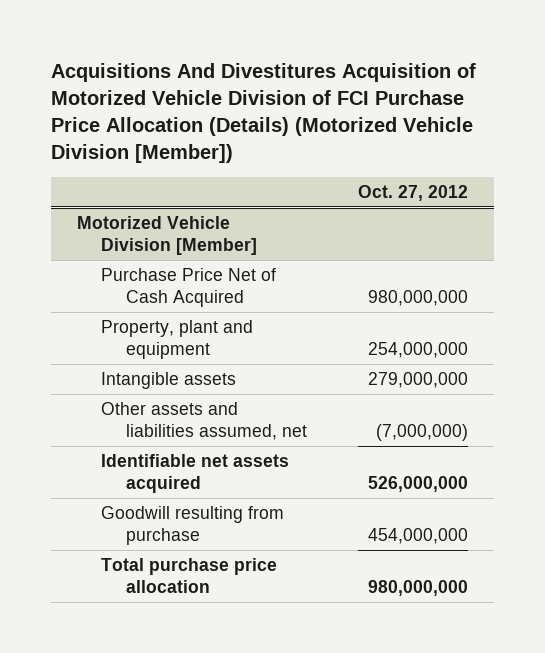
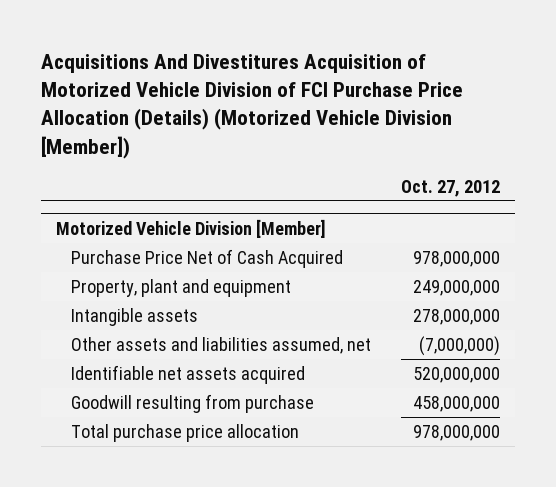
@ Motorized Vehicle Division [Member]
- Purchase Price Net of Cash Acquired | 980,000,000
- Property, plant and equipment | 254,000,000
- Intangible assets | 279,000,000
+ Purchase Price Net of Cash Acquired | 978,000,000
+ Property, plant and equipment | 249,000,000
+ Intangible assets | 278,000,000
- Identifiable net assets acquired | 526,000,000
- Goodwill resulting from purchase | 454,000,000
- Total purchase price allocation | 980,000,000
+ Identifiable net assets acquired | 520,000,000
+ Goodwill resulting from purchase | 458,000,000
+ Total purchase price allocation | 978,000,000

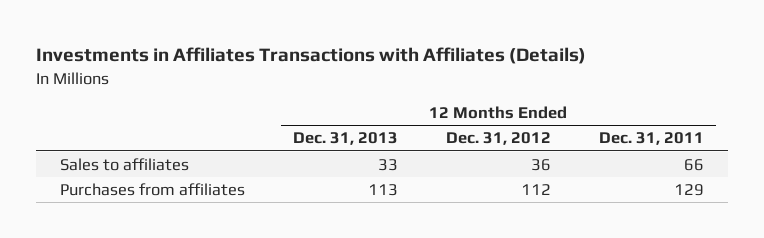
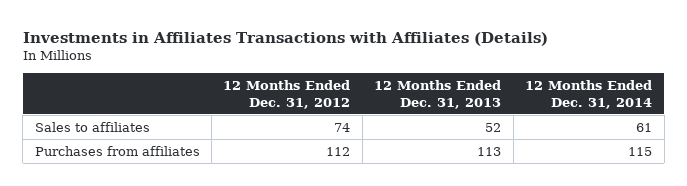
- | 12 Months Ended Dec. 31, 2013 | 12 Months Ended Dec. 31, 2012 | 12 Months Ended Dec. 31, 2011
+ | 12 Months Ended Dec. 31, 2012 | 12 Months Ended Dec. 31, 2013 | 12 Months Ended Dec. 31, 2014
- Sales to affiliates | 33 | 36 | 66
+ Sales to affiliates | 74 | 52 | 61

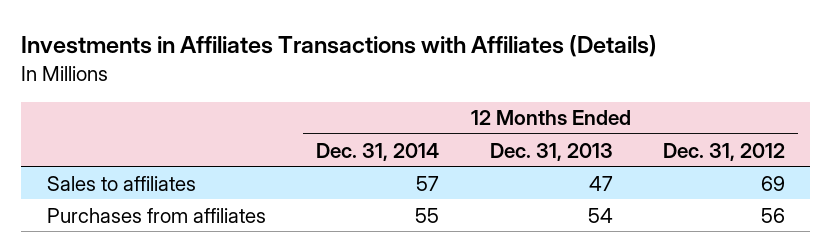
- | 12 Months Ended Dec. 31, 2012 | 12 Months Ended Dec. 31, 2013 | 12 Months Ended Dec. 31, 2014
+ | 12 Months Ended Dec. 31, 2014 | 12 Months Ended Dec. 31, 2013 | 12 Months Ended Dec. 31, 2012
- Sales to affiliates | 74 | 52 | 61
- Purchases from affiliates | 112 | 113 | 115
+ Sales to affiliates | 57 | 47 | 69
+ Purchases from affiliates | 55 | 54 | 56

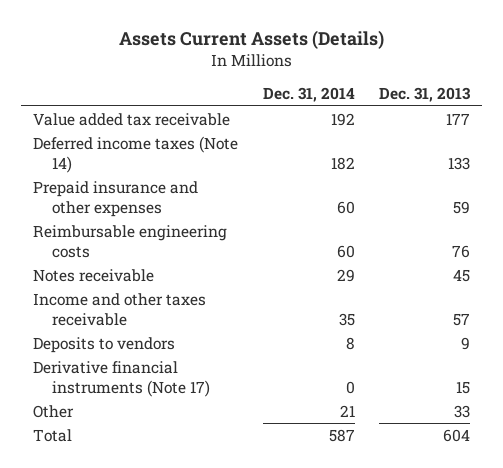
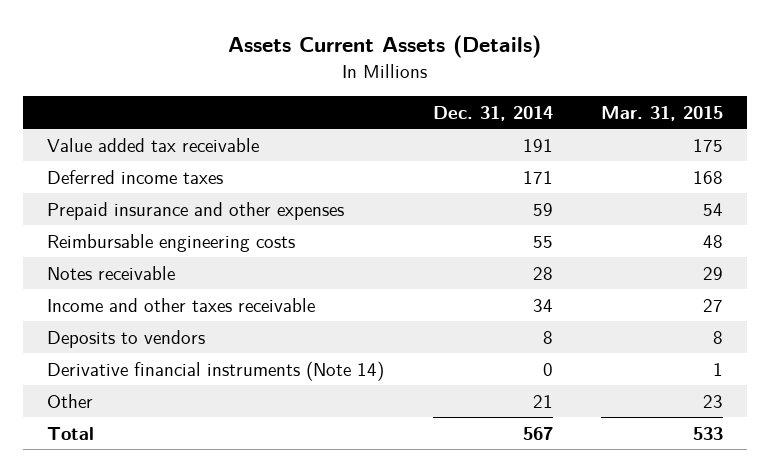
- | Dec. 31, 2014 | Dec. 31, 2013
+ | Dec. 31, 2014 | Mar. 31, 2015
- Value added tax receivable | 192 | 177
- Deferred income taxes (Note 14) | 182 | 133
- Prepaid insurance and other expenses | 60 | 59
- Reimbursable engineering costs | 60 | 76
- Notes receivable | 29 | 45
- Income and other taxes receivable | 35 | 57
+ Value added tax receivable | 191 | 175
+ Deferred income taxes | 171 | 168
+ Prepaid insurance and other expenses | 59 | 54
+ Reimbursable engineering costs | 55 | 48
+ Notes receivable | 28 | 29
+ Income and other taxes receivable | 34 | 27
- Derivative financial instruments (Note 17) | 0 | 15
+ Derivative financial instruments (Note 14) | 0 | 1
- Total | 587 | 604
+ Total | 567 | 533

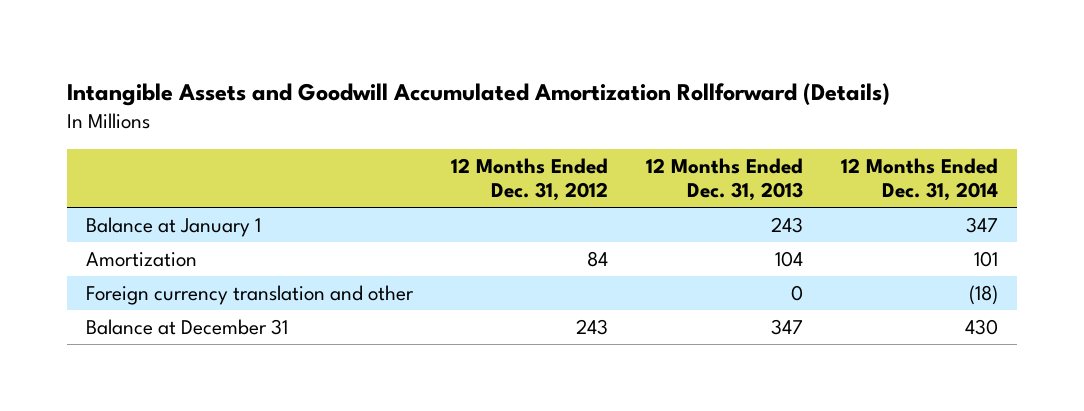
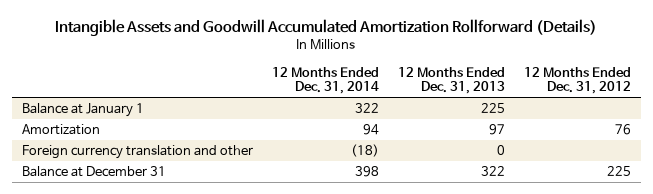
- | 12 Months Ended Dec. 31, 2012 | 12 Months Ended Dec. 31, 2013 | 12 Months Ended Dec. 31, 2014
+ | 12 Months Ended Dec. 31, 2014 | 12 Months Ended Dec. 31, 2013 | 12 Months Ended Dec. 31, 2012
- Balance at January 1 | | 243 | 347
- Amortization | 84 | 104 | 101
+ Balance at January 1 | 322 | 225 |
+ Amortization | 94 | 97 | 76
- Balance at December 31 | 243 | 347 | 430
+ Balance at December 31 | 398 | 322 | 225

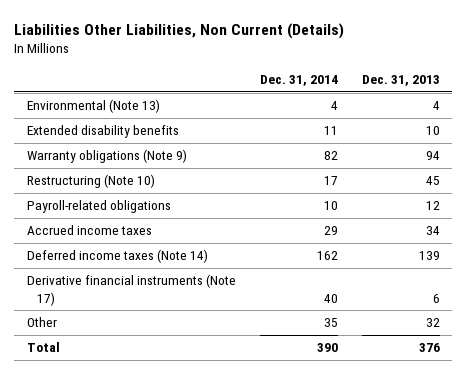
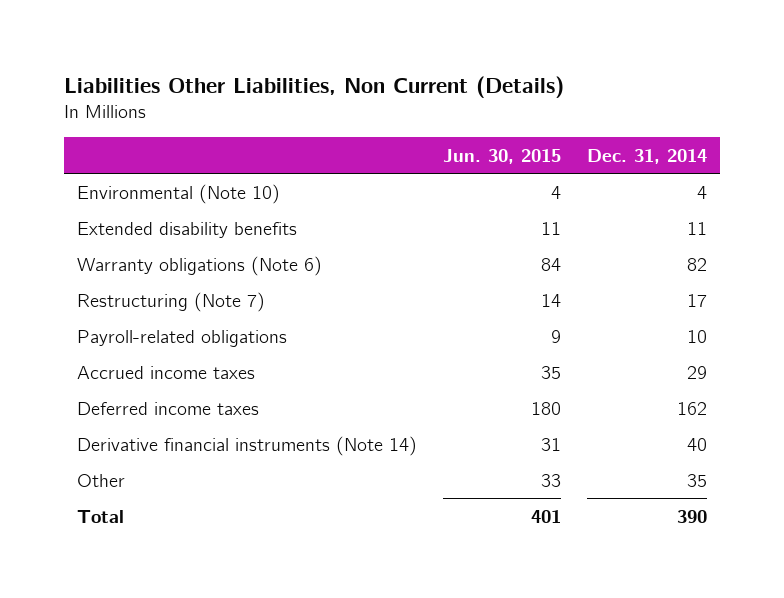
- | Dec. 31, 2014 | Dec. 31, 2013
+ | Jun. 30, 2015 | Dec. 31, 2014
- Environmental (Note 13) | 4 | 4
+ Environmental (Note 10) | 4 | 4
- Warranty obligations (Note 9) | 82 | 94
- Restructuring (Note 10) | 17 | 45
+ Warranty obligations (Note 6) | 84 | 82
+ Restructuring (Note 7) | 14 | 17
- Deferred income taxes (Note 14) | 162 | 139
- Derivative financial instruments (Note 17) | 40 | 6
+ Deferred income taxes | 180 | 162
+ Derivative financial instruments (Note 14) | 31 | 40

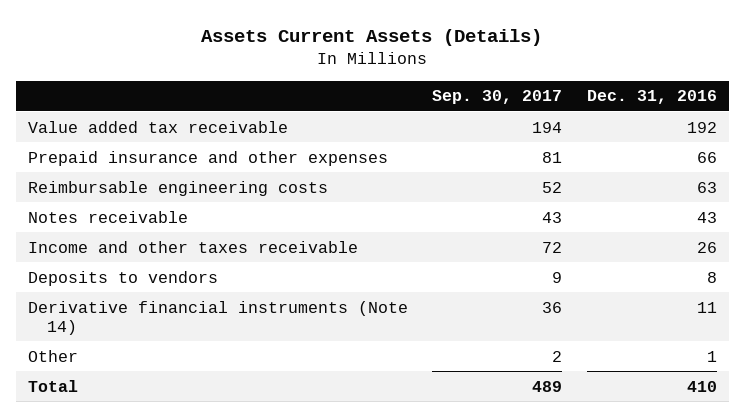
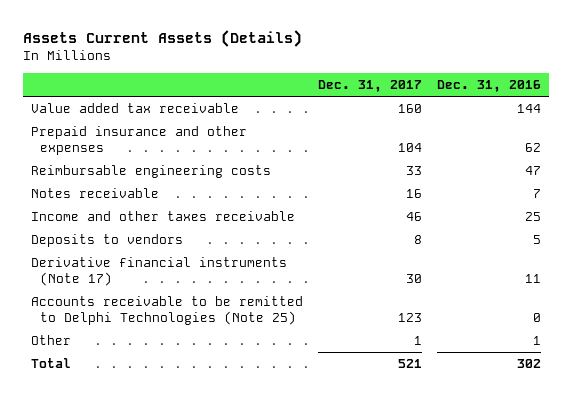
- | Sep. 30, 2017 | Dec. 31, 2016
+ | Dec. 31, 2017 | Dec. 31, 2016
- Value added tax receivable | 194 | 192
- Prepaid insurance and other expenses | 81 | 66
- Reimbursable engineering costs | 52 | 63
- Notes receivable | 43 | 43
- Income and other taxes receivable | 72 | 26
- Deposits to vendors | 9 | 8
- Derivative financial instruments (Note 14) | 36 | 11
+ Value added tax receivable | 160 | 144
+ Prepaid insurance and other expenses | 104 | 62
+ Reimbursable engineering costs | 33 | 47
+ Notes receivable | 16 | 7
+ Income and other taxes receivable | 46 | 25
+ Deposits to vendors | 8 | 5
+ Derivative financial instruments (Note 17) | 30 | 11
+ Accounts receivable to be remitted to Delphi Technologies (Note 25) | 123 | 0
- Total | 489 | 410
+ Total | 521 | 302

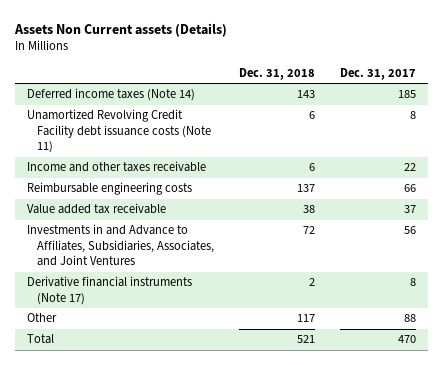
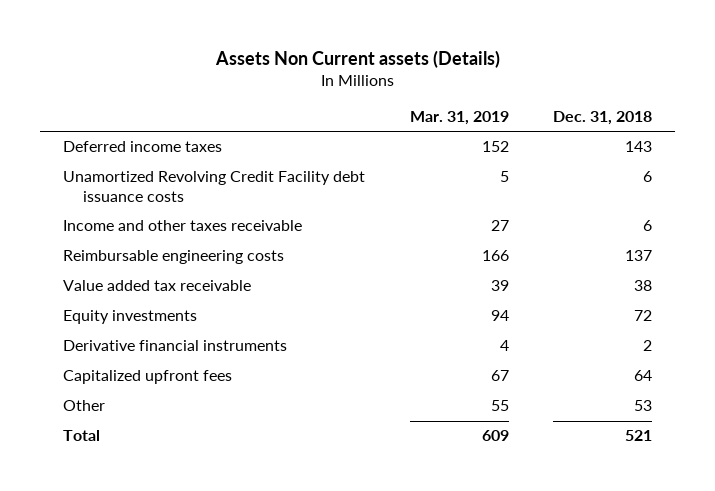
- | Dec. 31, 2018 | Dec. 31, 2017
+ | Mar. 31, 2019 | Dec. 31, 2018
- Deferred income taxes (Note 14) | 143 | 185
- Unamortized Revolving Credit Facility debt issuance costs (Note 11) | 6 | 8
+ Deferred income taxes | 152 | 143
+ Unamortized Revolving Credit Facility debt issuance costs | 5 | 6
- Investments in and Advance to Affiliates, Subsidiaries, Associates, and Joint Ventures | 72 | 56
- Derivative financial instruments (Note 17) | 2 | 8
- Other | 117 | 88
+ Equity investments | 94 | 72
+ Derivative financial instruments | 4 | 2
+ Capitalized upfront fees | 67 | 64
+ Other | 55 | 53

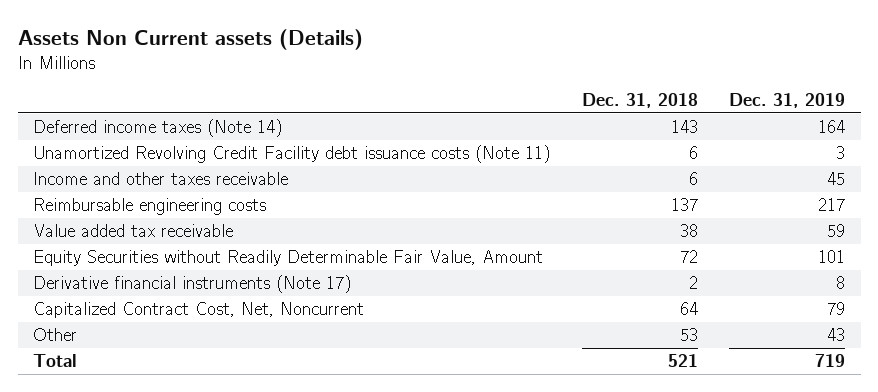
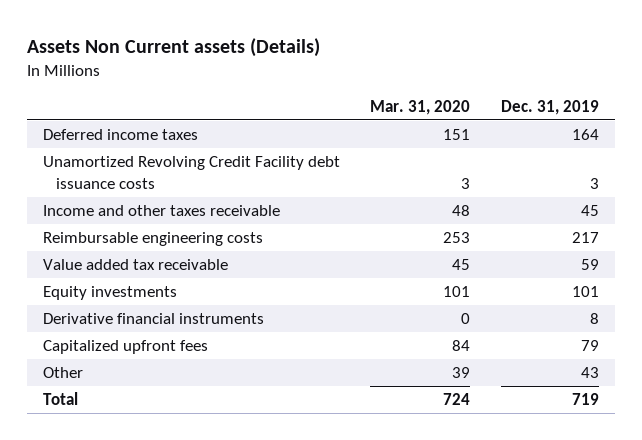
- | Dec. 31, 2018 | Dec. 31, 2019
+ | Mar. 31, 2020 | Dec. 31, 2019
- Deferred income taxes (Note 14) | 143 | 164
- Unamortized Revolving Credit Facility debt issuance costs (Note 11) | 6 | 3
+ Deferred income taxes | 151 | 164
+ Unamortized Revolving Credit Facility debt issuance costs | 3 | 3
- Equity Securities without Readily Determinable Fair Value, Amount | 72 | 101
- Derivative financial instruments (Note 17) | 2 | 8
- Capitalized Contract Cost, Net, Noncurrent | 64 | 79
+ Equity investments | 101 | 101
+ Derivative financial instruments | 0 | 8
+ Capitalized upfront fees | 84 | 79

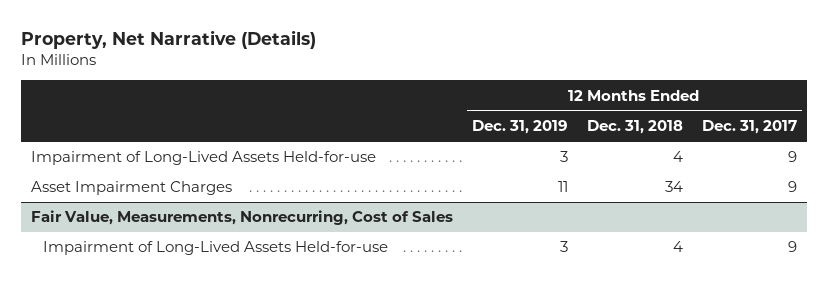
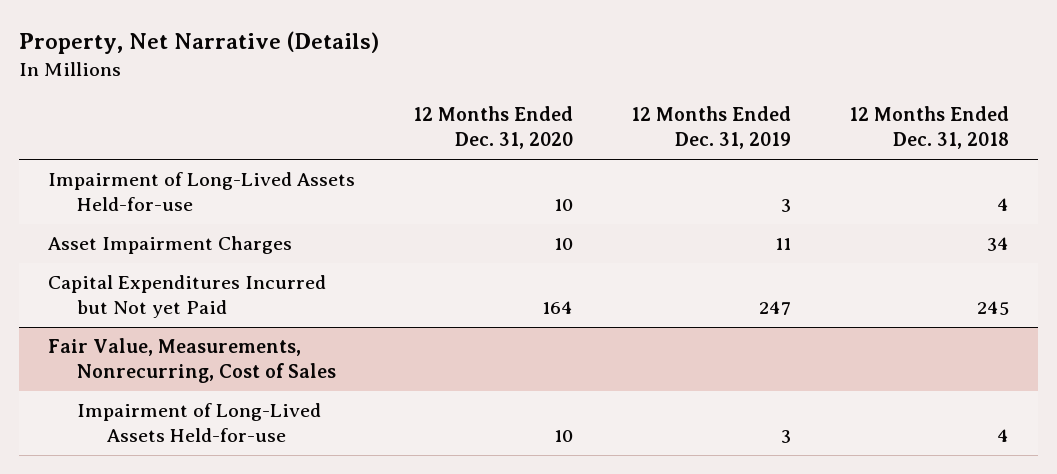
- | 12 Months Ended Dec. 31, 2019 | 12 Months Ended Dec. 31, 2018 | 12 Months Ended Dec. 31, 2017
+ | 12 Months Ended Dec. 31, 2020 | 12 Months Ended Dec. 31, 2019 | 12 Months Ended Dec. 31, 2018
+ Capital Expenditures Incurred but Not yet Paid | 164 | 247 | 245

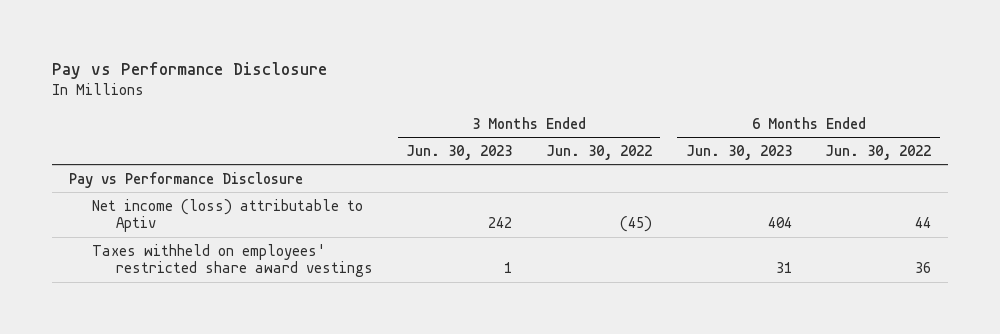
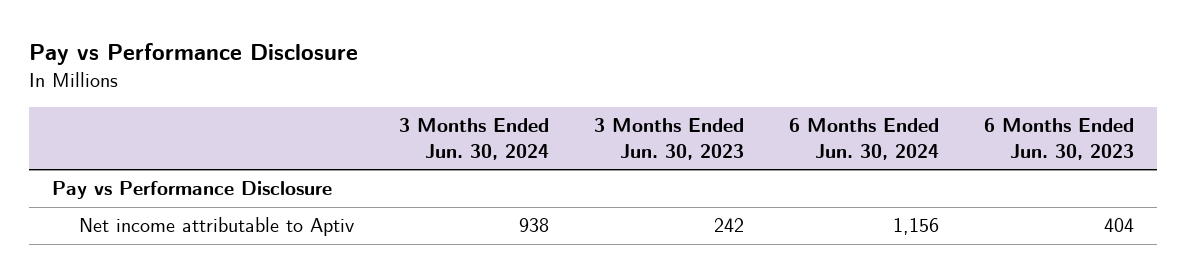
- | 3 Months Ended Jun. 30, 2023 | 3 Months Ended Jun. 30, 2022 | 6 Months Ended Jun. 30, 2023 | 6 Months Ended Jun. 30, 2022
+ | 3 Months Ended Jun. 30, 2024 | 3 Months Ended Jun. 30, 2023 | 6 Months Ended Jun. 30, 2024 | 6 Months Ended Jun. 30, 2023
- Net income (loss) attributable to Aptiv | 242 | (45) | 404 | 44
- Taxes withheld on employees' restricted share award vestings | 1 | | 31 | 36
+ Net income attributable to Aptiv | 938 | 242 | 1,156 | 404

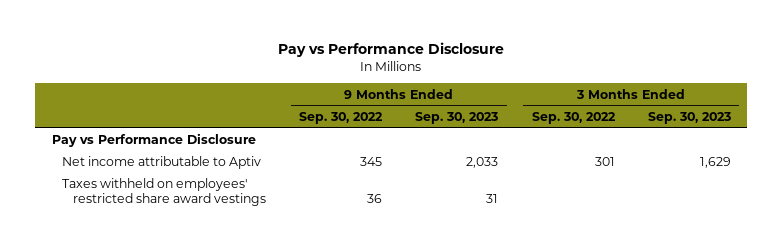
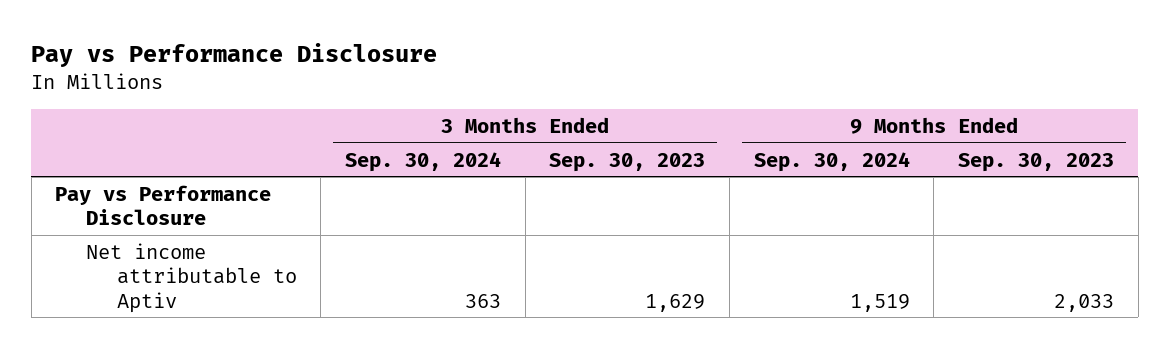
- | 9 Months Ended Sep. 30, 2022 | 9 Months Ended Sep. 30, 2023 | 3 Months Ended Sep. 30, 2022 | 3 Months Ended Sep. 30, 2023
+ | 3 Months Ended Sep. 30, 2024 | 3 Months Ended Sep. 30, 2023 | 9 Months Ended Sep. 30, 2024 | 9 Months Ended Sep. 30, 2023
- Taxes withheld on employees' restricted share award vestings | 36 | 31 | |

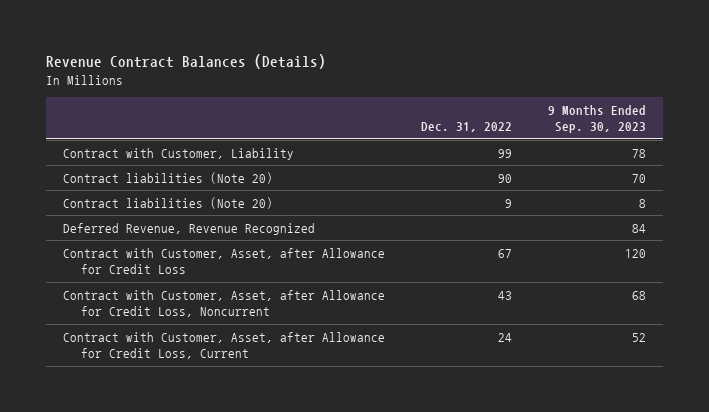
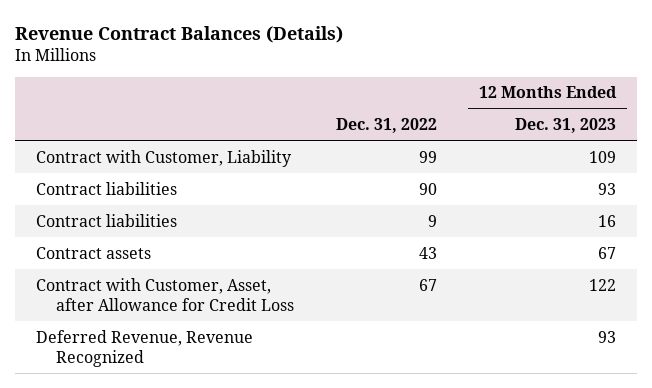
- | Dec. 31, 2022 | 9 Months Ended Sep. 30, 2023
+ | Dec. 31, 2022 | 12 Months Ended Dec. 31, 2023
- Contract liabilities (Note 20) | 90 | 70
- Contract liabilities (Note 20) | 9 | 8
+ Contract liabilities | 90 | 93
+ Contract liabilities | 9 | 16
+ Contract assets | 43 | 67
- Contract with Customer, Asset, after Allowance for Credit Loss, Noncurrent | 43 | 68
- Contract with Customer, Asset, after Allowance for Credit Loss, Current | 24 | 52
moved down: Deferred Revenue, Revenue Recognized | | 93

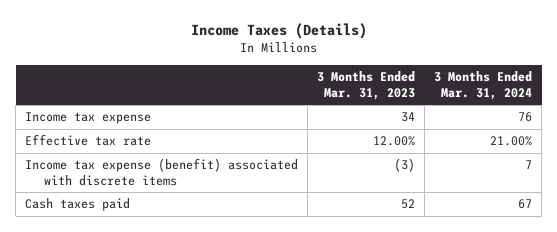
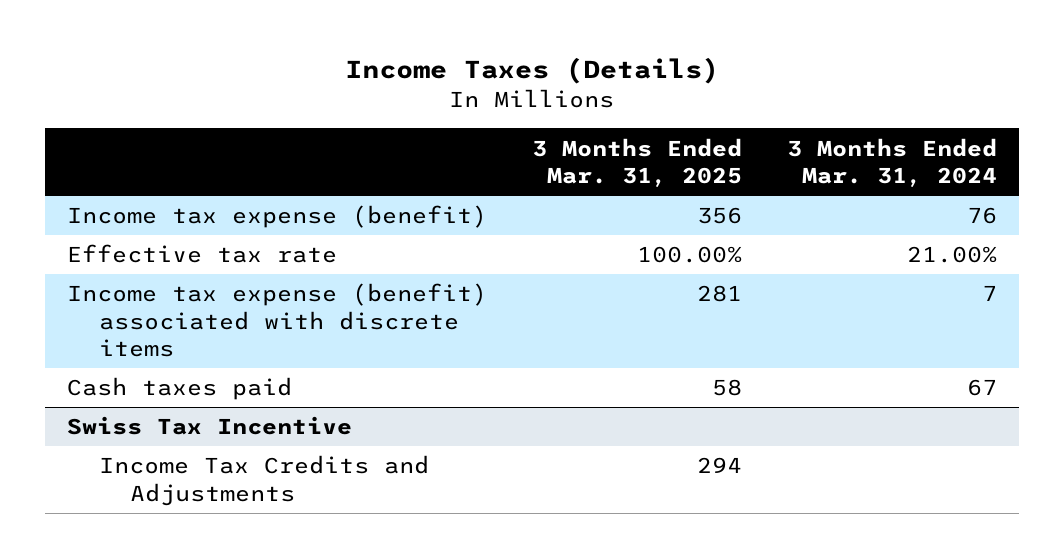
- | 3 Months Ended Mar. 31, 2023 | 3 Months Ended Mar. 31, 2024
+ | 3 Months Ended Mar. 31, 2025 | 3 Months Ended Mar. 31, 2024
- Income tax expense | 34 | 76
+ Income tax expense (benefit) | 356 | 76
+ Swiss Tax Incentive
+ Income Tax Credits and Adjustments | 294 |

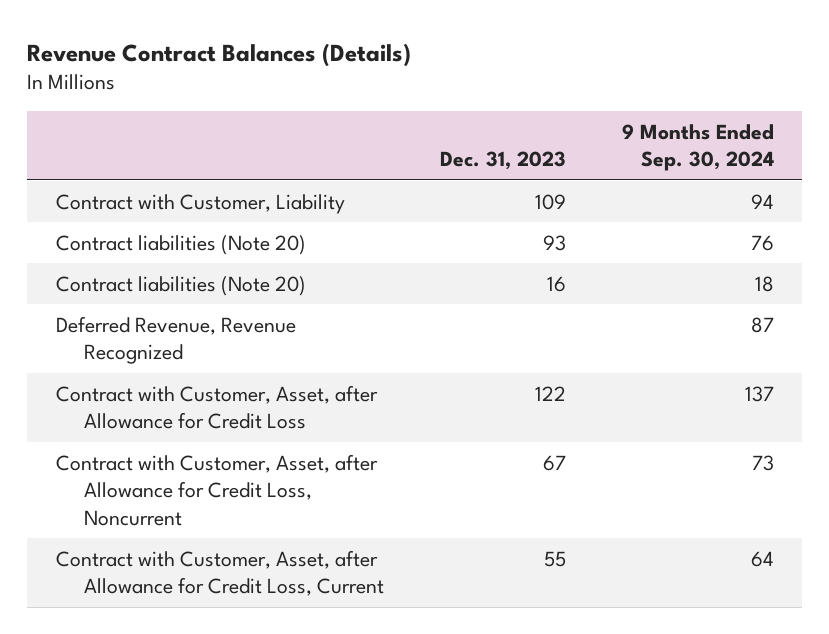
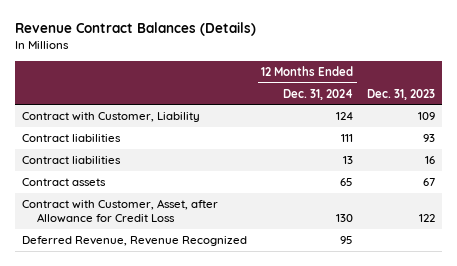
- | Dec. 31, 2023 | 9 Months Ended Sep. 30, 2024
+ | 12 Months Ended Dec. 31, 2024 | Dec. 31, 2023
- Contract liabilities (Note 20) | 93 | 76
- Contract liabilities (Note 20) | 16 | 18
+ Contract liabilities | 111 | 93
+ Contract liabilities | 13 | 16
+ Contract assets | 65 | 67
- Contract with Customer, Asset, after Allowance for Credit Loss, Noncurrent | 67 | 73
- Contract with Customer, Asset, after Allowance for Credit Loss, Current | 55 | 64
moved down: Deferred Revenue, Revenue Recognized | 95 |

